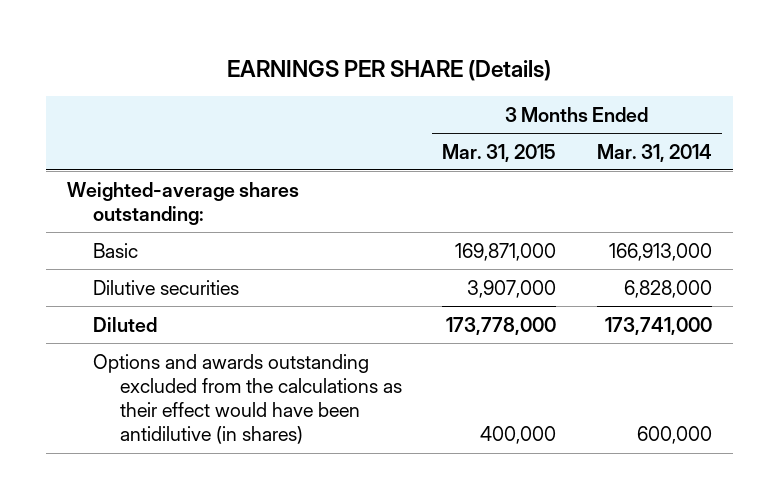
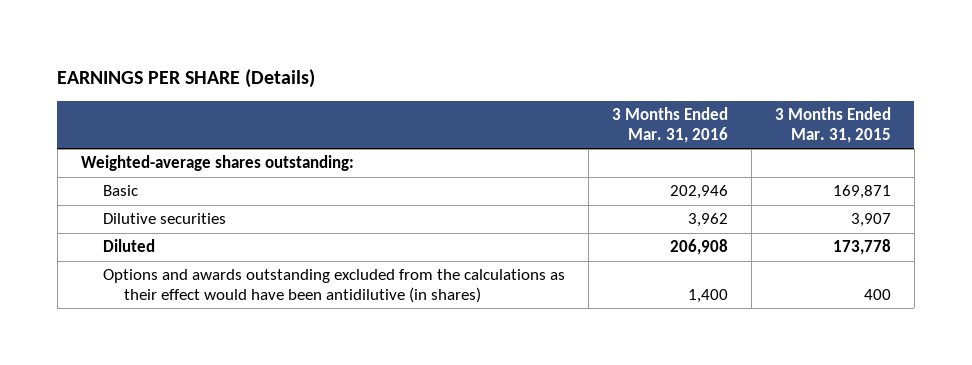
- | 3 Months Ended Mar. 31, 2015 | 3 Months Ended Mar. 31, 2014
+ | 3 Months Ended Mar. 31, 2016 | 3 Months Ended Mar. 31, 2015
- Basic | 169,871,000 | 166,913,000
- Dilutive securities | 3,907,000 | 6,828,000
- Diluted | 173,778,000 | 173,741,000
- Options and awards outstanding excluded from the calculations as their effect would have been antidilutive (in shares) | 400,000 | 600,000
+ Basic | 202,946 | 169,871
+ Dilutive securities | 3,962 | 3,907
+ Diluted | 206,908 | 173,778
+ Options and awards outstanding excluded from the calculations as their effect would have been antidilutive (in shares) | 1,400 | 400

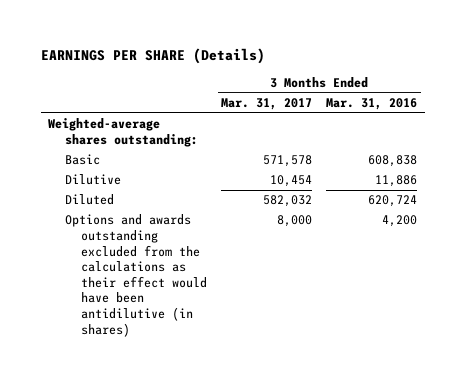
- | 3 Months Ended Mar. 31, 2016 | 3 Months Ended Mar. 31, 2015
+ | 3 Months Ended Mar. 31, 2017 | 3 Months Ended Mar. 31, 2016
- Basic | 202,946 | 169,871
- Dilutive securities | 3,962 | 3,907
- Diluted | 206,908 | 173,778
- Options and awards outstanding excluded from the calculations as their effect would have been antidilutive (in shares) | 1,400 | 400
+ Basic | 571,578 | 608,838
+ Dilutive | 10,454 | 11,886
+ Diluted | 582,032 | 620,724
+ Options and awards outstanding excluded from the calculations as their effect would have been antidilutive (in shares) | 8,000 | 4,200

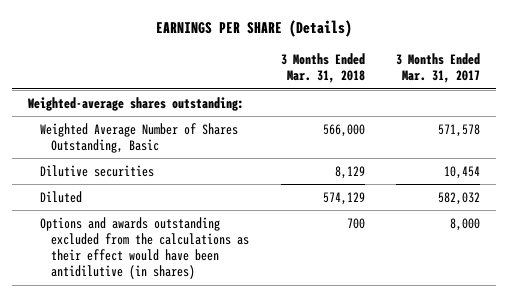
- | 3 Months Ended Mar. 31, 2017 | 3 Months Ended Mar. 31, 2016
+ | 3 Months Ended Mar. 31, 2018 | 3 Months Ended Mar. 31, 2017
- Basic | 571,578 | 608,838
- Dilutive | 10,454 | 11,886
+ Weighted Average Number of Shares Outstanding, Basic | 566,000 | 571,578
+ Dilutive securities | 8,129 | 10,454

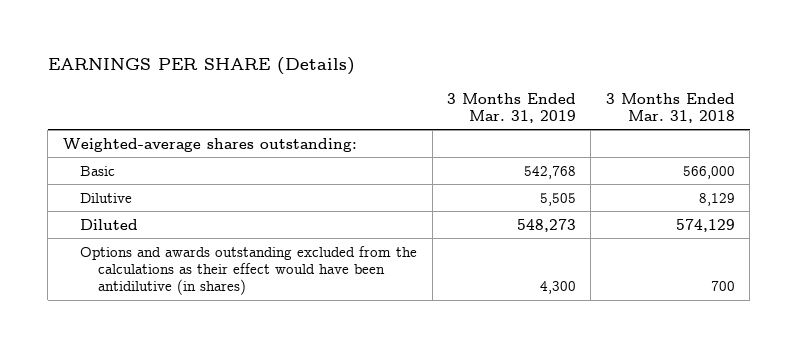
- | 3 Months Ended Mar. 31, 2018 | 3 Months Ended Mar. 31, 2017
+ | 3 Months Ended Mar. 31, 2019 | 3 Months Ended Mar. 31, 2018
- Weighted Average Number of Shares Outstanding, Basic | 566,000 | 571,578
- Dilutive securities | 8,129 | 10,454
+ Basic | 542,768 | 566,000
+ Dilutive | 5,505 | 8,129

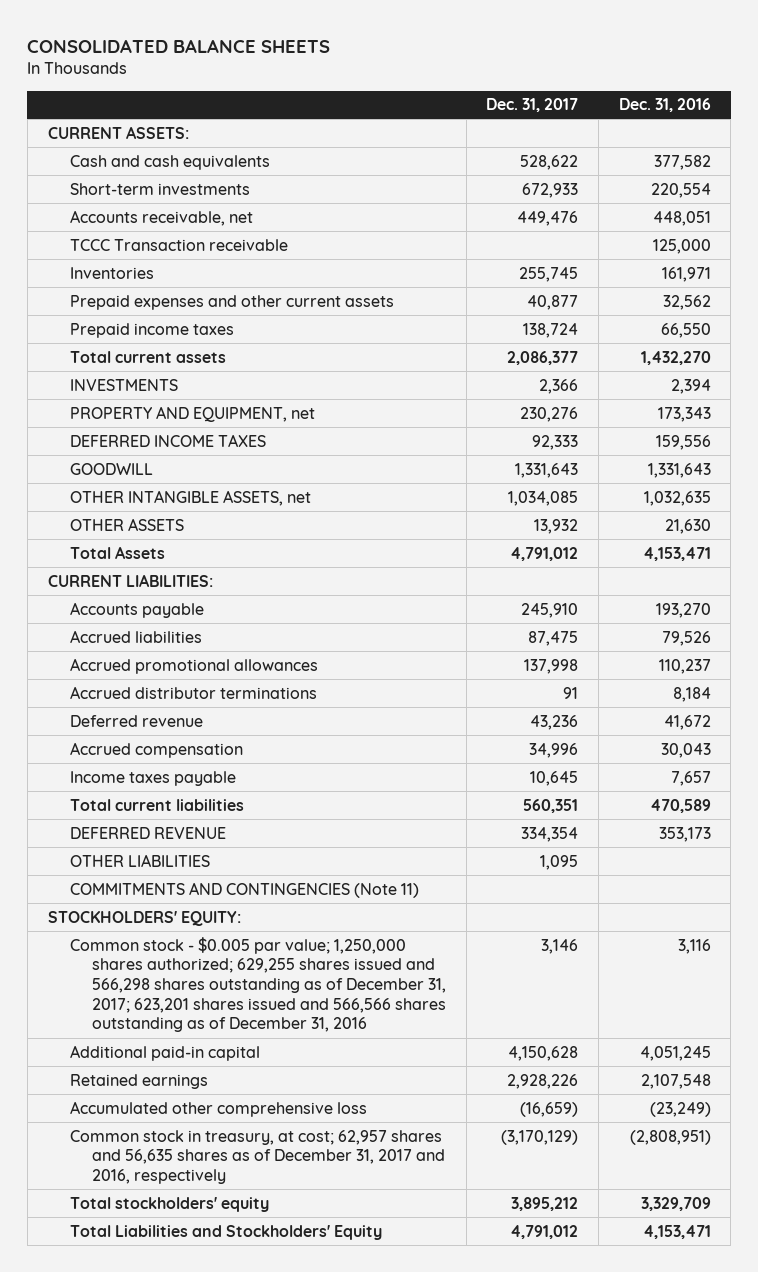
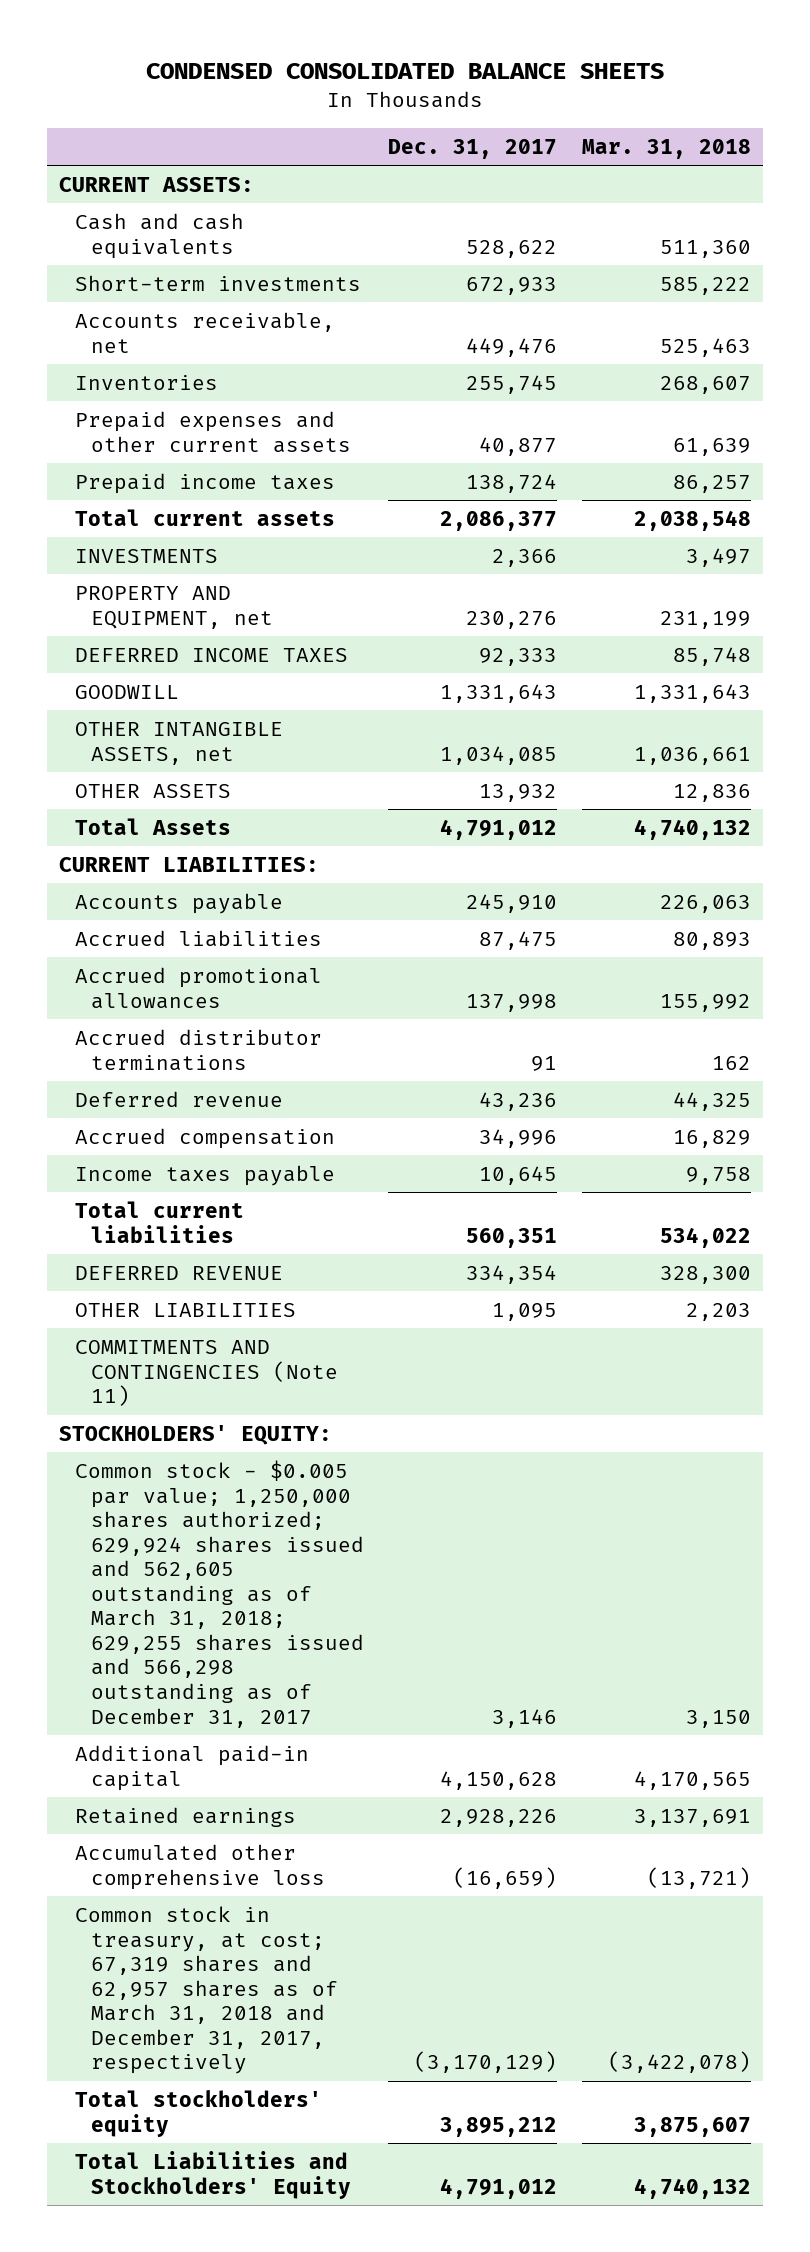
- CONSOLIDATED BALANCE SHEETS
+ CONDENSED CONSOLIDATED BALANCE SHEETS
- | Dec. 31, 2017 | Dec. 31, 2016
+ | Dec. 31, 2017 | Mar. 31, 2018
- TCCC Transaction receivable | | 125,000
- Common stock - $0.005 par value; 1,250,000 shares authorized; 629,255 shares issued and 566,298 shares outstanding as of December 31, 2017; 623,201 shares issued and 566,566 shares outstanding as of December 31, 2016 | 3,146 | 3,116
+ Common stock - $0.005 par value; 1,250,000 shares authorized; 629,924 shares issued and 562,605 outstanding as of March 31, 2018; 629,255 shares issued and 566,298 outstanding as of December 31, 2017 | 3,146 | 3,150
- Common stock in treasury, at cost; 62,957 shares and 56,635 shares as of December 31, 2017 and 2016, respectively | (3,170,129) | (2,808,951)
+ Common stock in treasury, at cost; 67,319 shares and 62,957 shares as of March 31, 2018 and December 31, 2017, respectively | (3,170,129) | (3,422,078)

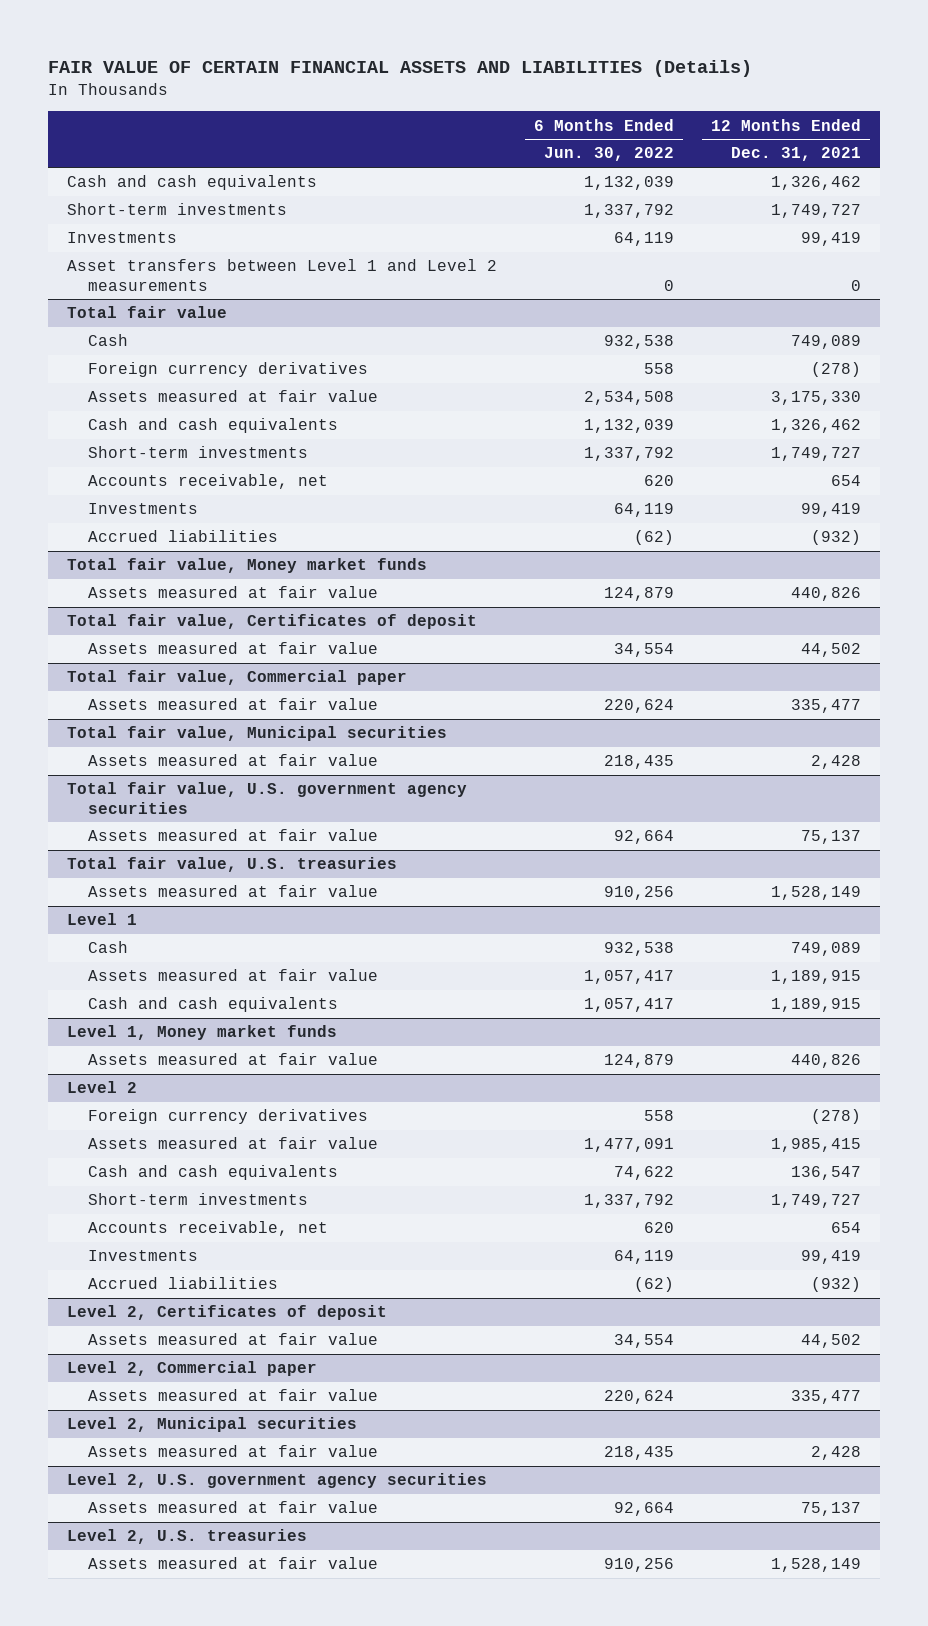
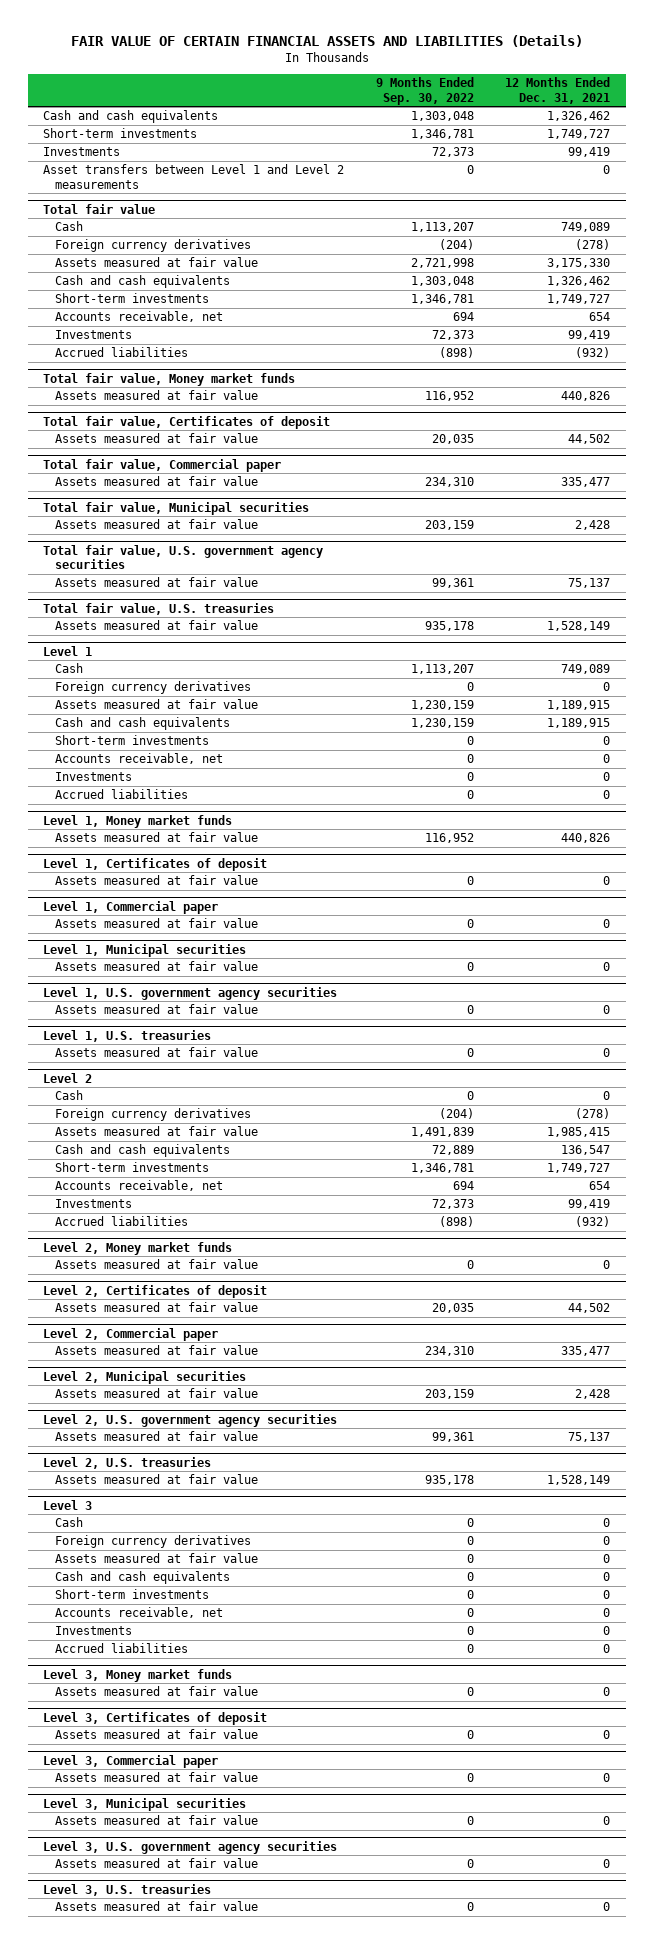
- | 6 Months Ended Jun. 30, 2022 | 12 Months Ended Dec. 31, 2021
+ | 9 Months Ended Sep. 30, 2022 | 12 Months Ended Dec. 31, 2021
@ Level 1
+ Foreign currency derivatives | 0 | 0
+ Short-term investments | 0 | 0
+ Accounts receivable, net | 0 | 0
+ Investments | 0 | 0
+ Accrued liabilities | 0 | 0
+ Level 1, Certificates of deposit
+ Assets measured at fair value | 0 | 0
+ Level 1, Commercial paper
+ Assets measured at fair value | 0 | 0
+ Level 1, Municipal securities
+ Assets measured at fair value | 0 | 0
+ Level 1, U.S. government agency securities
+ Assets measured at fair value | 0 | 0
+ Level 1, U.S. treasuries
+ Assets measured at fair value | 0 | 0
@ Level 2
+ Cash | 0 | 0
+ Level 2, Money market funds
+ Assets measured at fair value | 0 | 0
+ Level 3
+ Cash | 0 | 0
+ Foreign currency derivatives | 0 | 0
+ Assets measured at fair value | 0 | 0
+ Cash and cash equivalents | 0 | 0
+ Short-term investments | 0 | 0
+ Accounts receivable, net | 0 | 0
+ Investments | 0 | 0
+ Accrued liabilities | 0 | 0
+ Level 3, Money market funds
+ Assets measured at fair value | 0 | 0
+ Level 3, Certificates of deposit
+ Assets measured at fair value | 0 | 0
+ Level 3, Commercial paper
+ Assets measured at fair value | 0 | 0
+ Level 3, Municipal securities
+ Assets measured at fair value | 0 | 0
+ Level 3, U.S. government agency securities
+ Assets measured at fair value | 0 | 0
+ Level 3, U.S. treasuries
+ Assets measured at fair value | 0 | 0

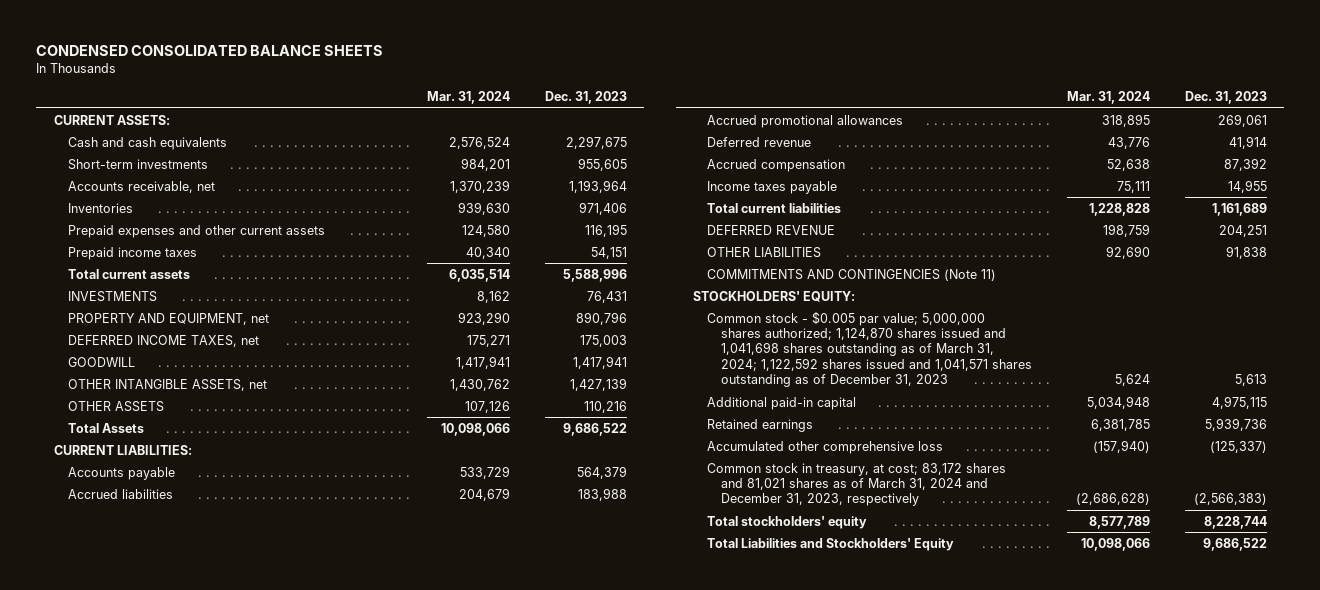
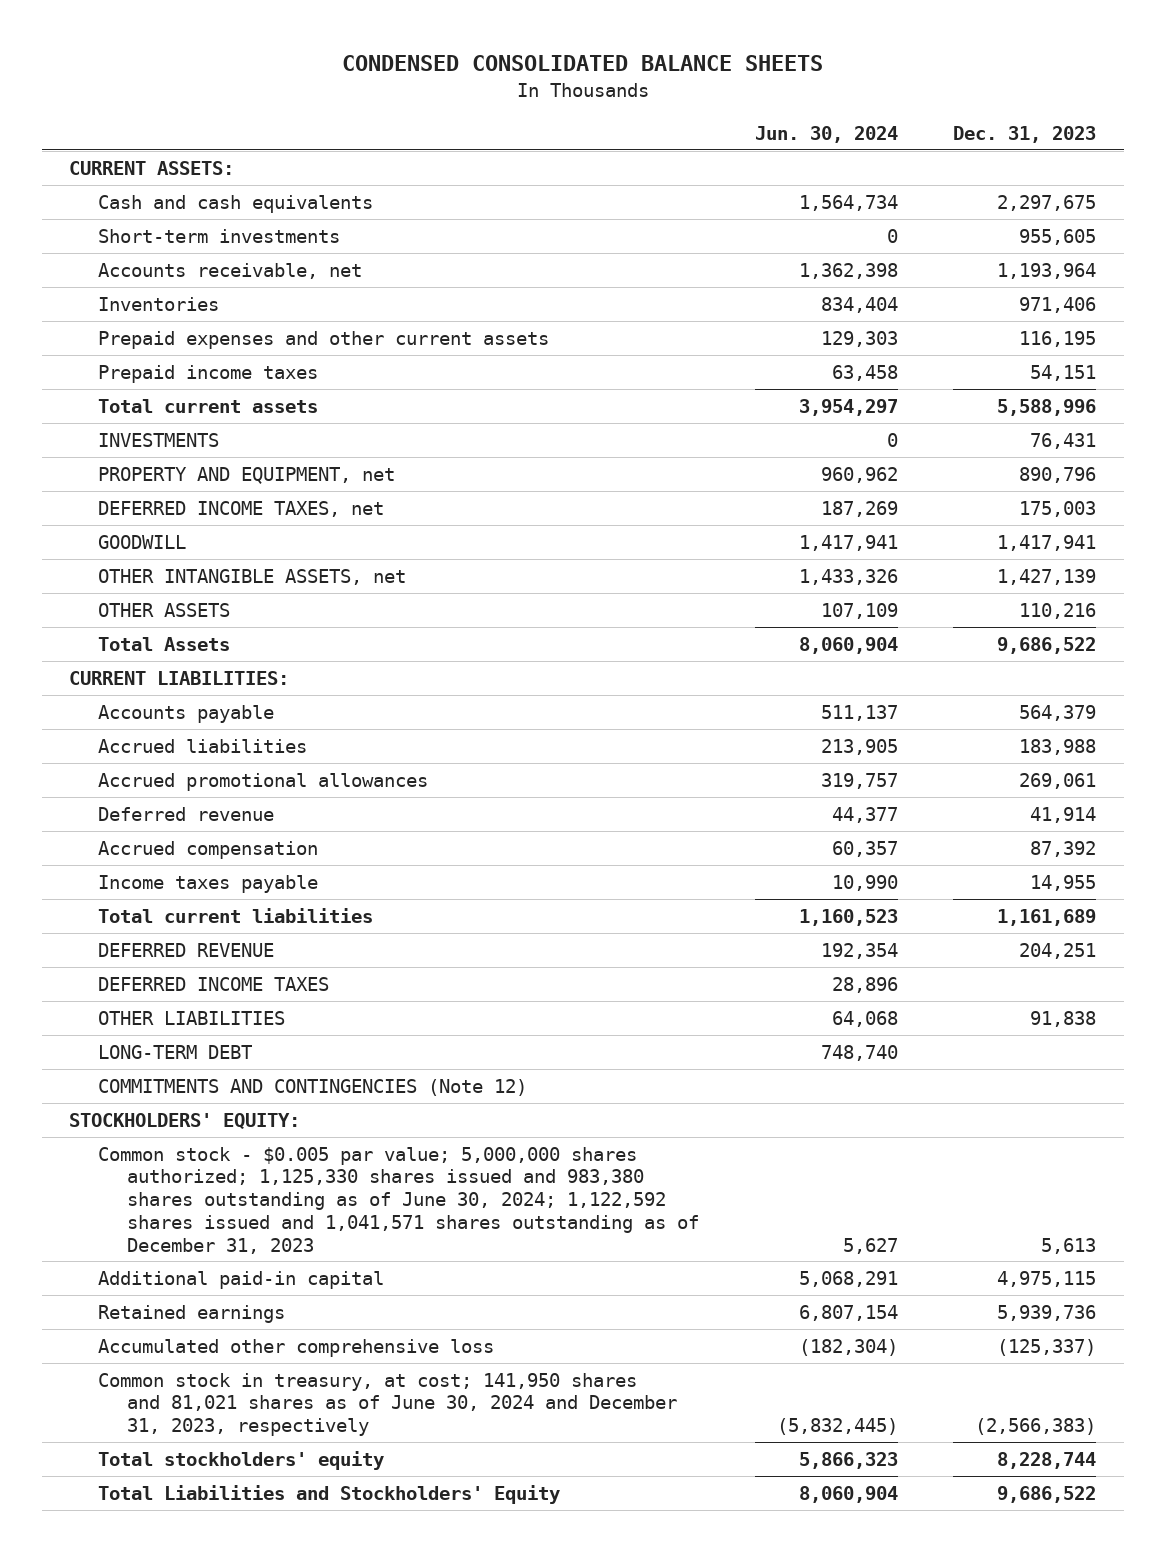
- | Mar. 31, 2024 | Dec. 31, 2023
+ | Jun. 30, 2024 | Dec. 31, 2023
+ DEFERRED INCOME TAXES | 28,896 |
- COMMITMENTS AND CONTINGENCIES (Note 11)
+ LONG-TERM DEBT | 748,740 |
+ COMMITMENTS AND CONTINGENCIES (Note 12)
- Common stock - $0.005 par value; 5,000,000 shares authorized; 1,124,870 shares issued and 1,041,698 shares outstanding as of March 31, 2024; 1,122,592 shares issued and 1,041,571 shares outstanding as of December 31, 2023 | 5,624 | 5,613
+ Common stock - $0.005 par value; 5,000,000 shares authorized; 1,125,330 shares issued and 983,380 shares outstanding as of June 30, 2024; 1,122,592 shares issued and 1,041,571 shares outstanding as of December 31, 2023 | 5,627 | 5,613
- Common stock in treasury, at cost; 83,172 shares and 81,021 shares as of March 31, 2024 and December 31, 2023, respectively | (2,686,628) | (2,566,383)
+ Common stock in treasury, at cost; 141,950 shares and 81,021 shares as of June 30, 2024 and December 31, 2023, respectively | (5,832,445) | (2,566,383)

